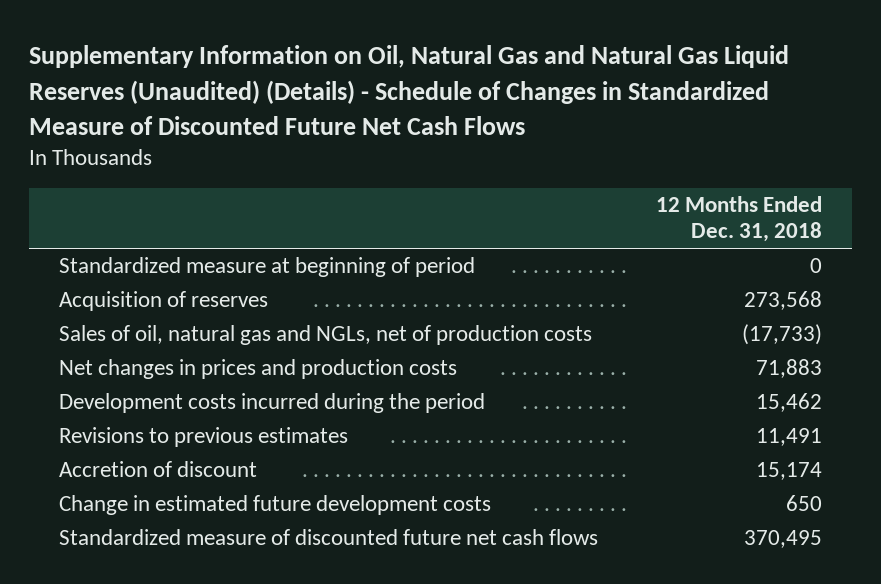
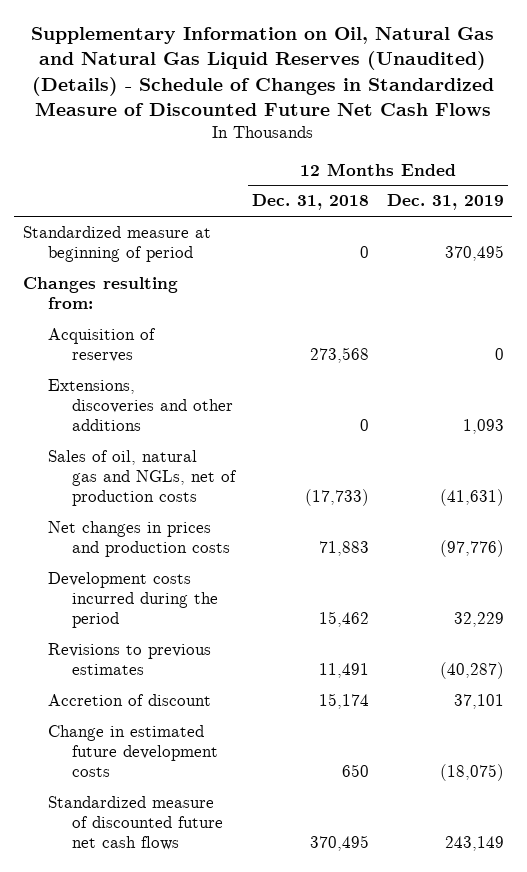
- | 12 Months Ended Dec. 31, 2018
+ | 12 Months Ended Dec. 31, 2018 | 12 Months Ended Dec. 31, 2019
+ Changes resulting from:
+ Extensions, discoveries and other additions | 0 | 1,093

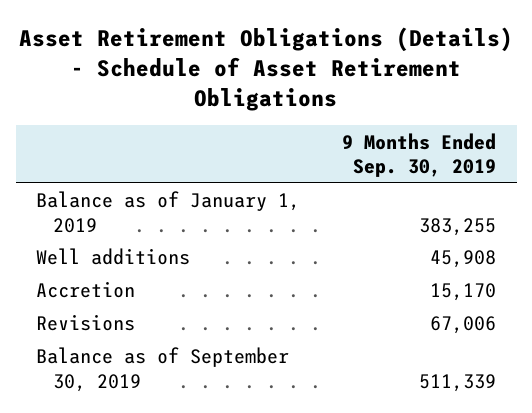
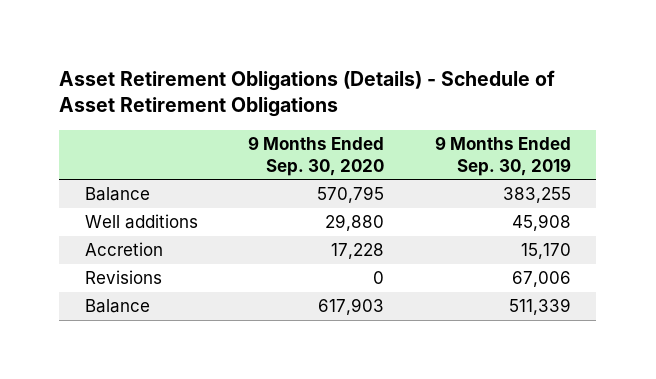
- | 9 Months Ended Sep. 30, 2019
+ | 9 Months Ended Sep. 30, 2020 | 9 Months Ended Sep. 30, 2019
- Balance as of January 1, 2019 | 383,255
+ Balance | 570,795 | 383,255
- Balance as of September 30, 2019 | 511,339
+ Balance | 617,903 | 511,339

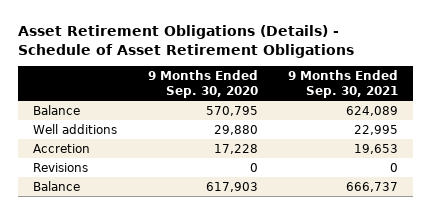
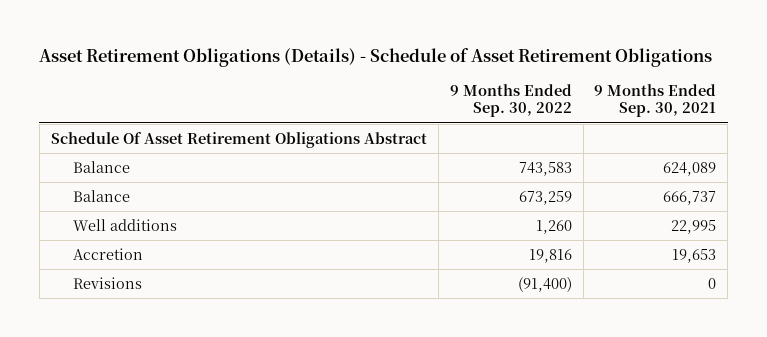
- | 9 Months Ended Sep. 30, 2020 | 9 Months Ended Sep. 30, 2021
+ | 9 Months Ended Sep. 30, 2022 | 9 Months Ended Sep. 30, 2021
+ Schedule Of Asset Retirement Obligations Abstract
moved up: Balance | 673,259 | 666,737

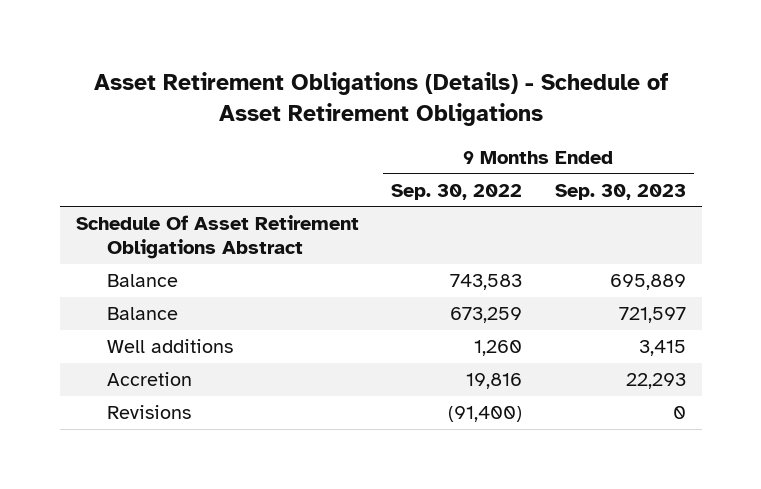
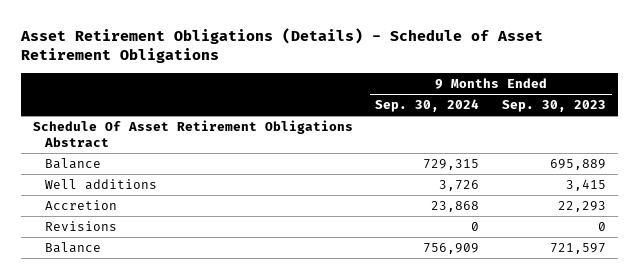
- | 9 Months Ended Sep. 30, 2022 | 9 Months Ended Sep. 30, 2023
+ | 9 Months Ended Sep. 30, 2024 | 9 Months Ended Sep. 30, 2023
moved down: Balance | 756,909 | 721,597

